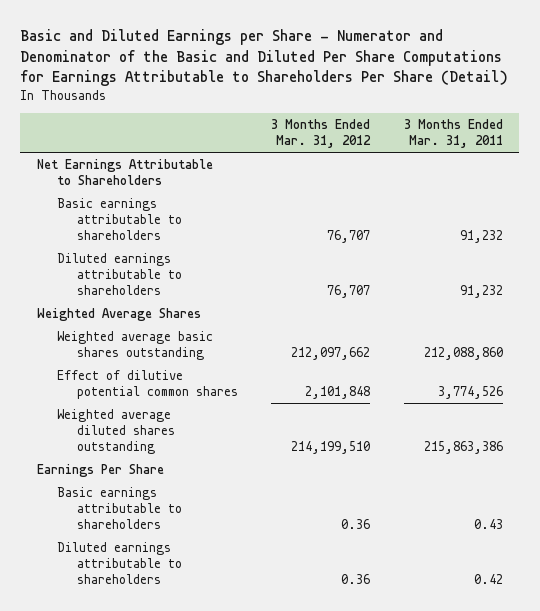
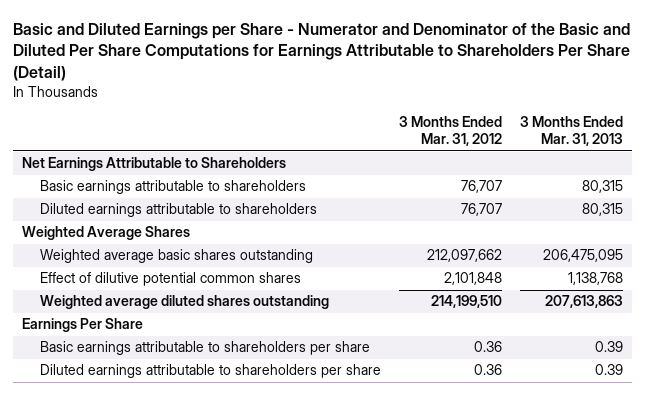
- | 3 Months Ended Mar. 31, 2012 | 3 Months Ended Mar. 31, 2011
+ | 3 Months Ended Mar. 31, 2012 | 3 Months Ended Mar. 31, 2013
- Basic earnings attributable to shareholders | 0.36 | 0.43
- Diluted earnings attributable to shareholders | 0.36 | 0.42
+ Basic earnings attributable to shareholders per share | 0.36 | 0.39
+ Diluted earnings attributable to shareholders per share | 0.36 | 0.39

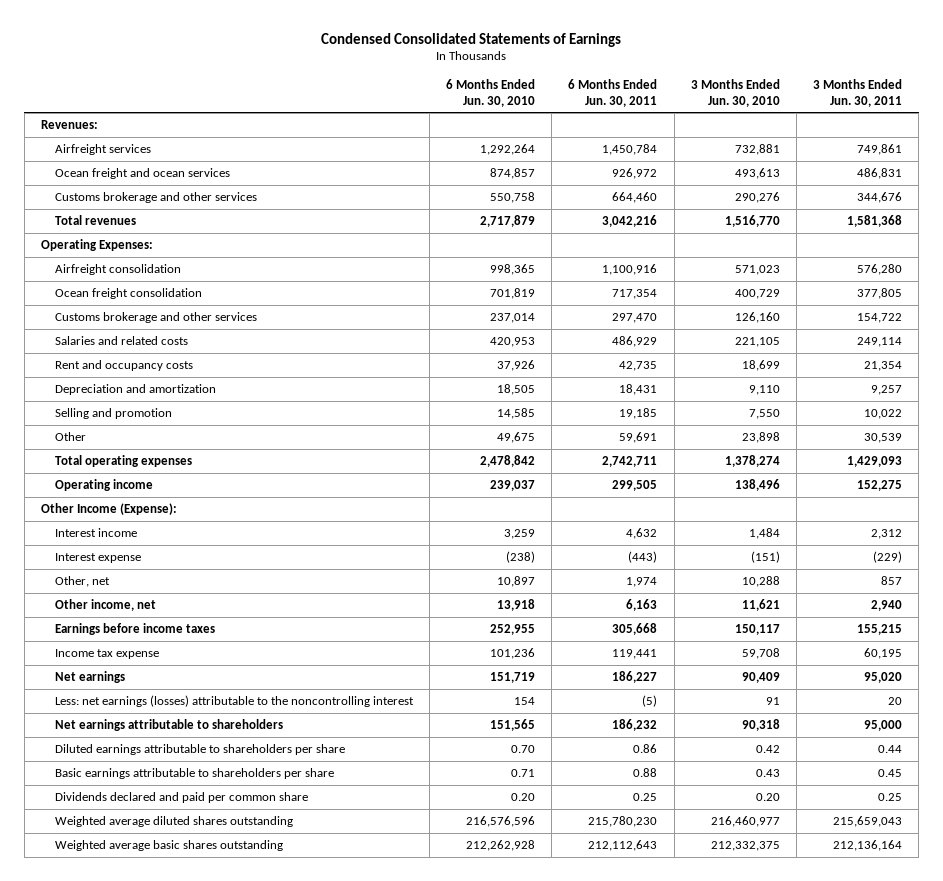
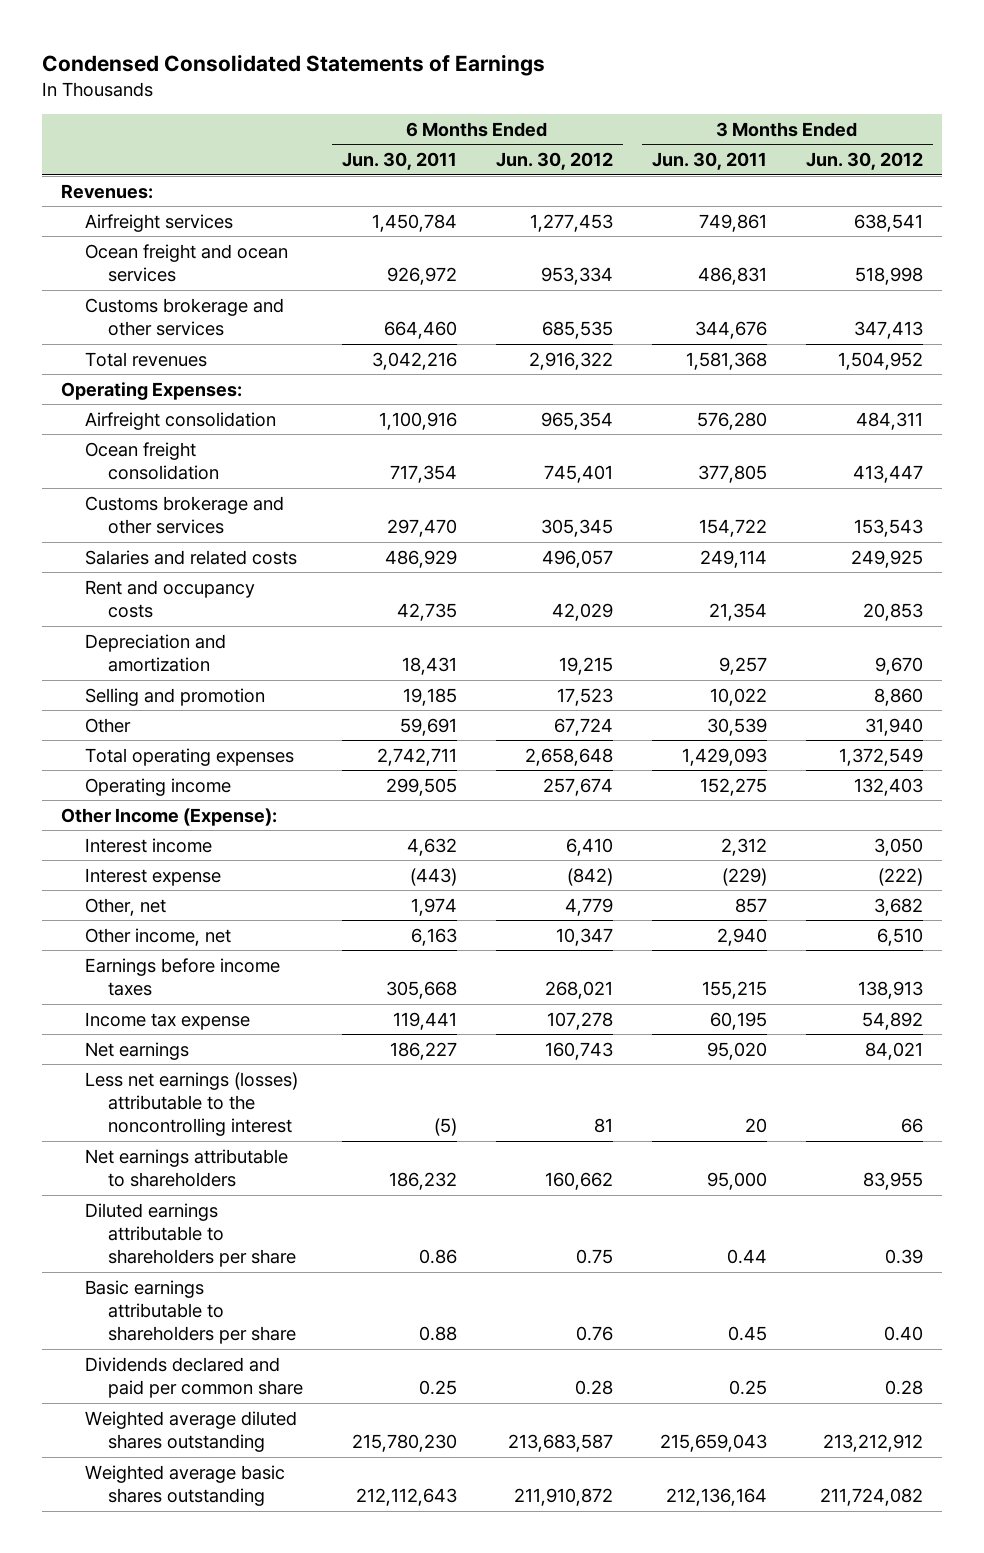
- | 6 Months Ended Jun. 30, 2010 | 6 Months Ended Jun. 30, 2011 | 3 Months Ended Jun. 30, 2010 | 3 Months Ended Jun. 30, 2011
+ | 6 Months Ended Jun. 30, 2011 | 6 Months Ended Jun. 30, 2012 | 3 Months Ended Jun. 30, 2011 | 3 Months Ended Jun. 30, 2012
- Less: net earnings (losses) attributable to the noncontrolling interest | 154 | (5) | 91 | 20
+ Less net earnings (losses) attributable to the noncontrolling interest | (5) | 81 | 20 | 66

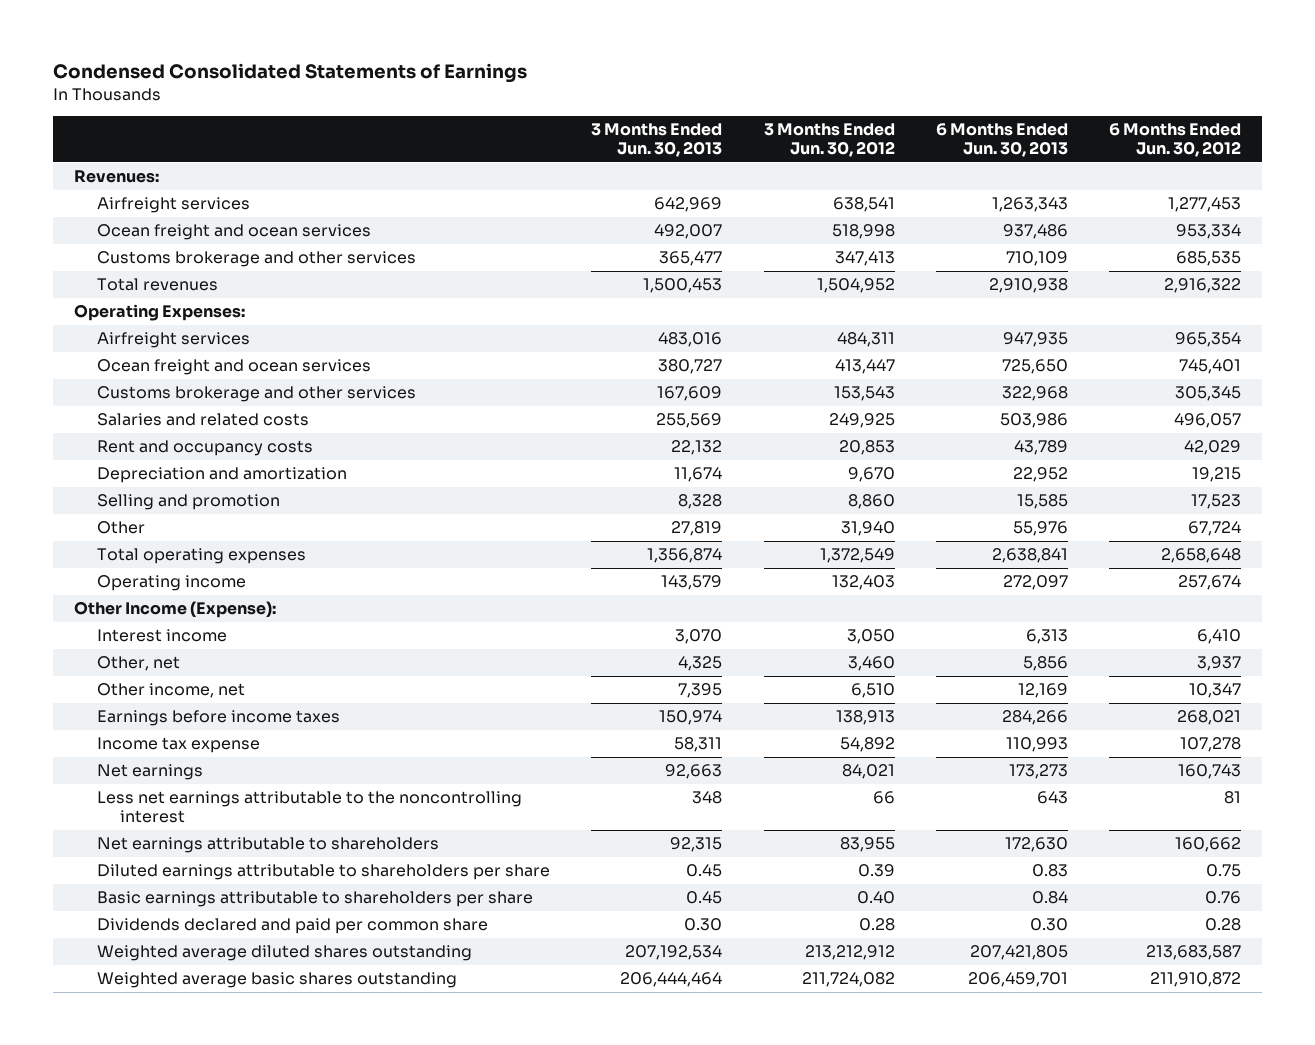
- | 6 Months Ended Jun. 30, 2011 | 6 Months Ended Jun. 30, 2012 | 3 Months Ended Jun. 30, 2011 | 3 Months Ended Jun. 30, 2012
+ | 3 Months Ended Jun. 30, 2013 | 3 Months Ended Jun. 30, 2012 | 6 Months Ended Jun. 30, 2013 | 6 Months Ended Jun. 30, 2012
- Airfreight consolidation | 1,100,916 | 965,354 | 576,280 | 484,311
- Ocean freight consolidation | 717,354 | 745,401 | 377,805 | 413,447
+ Airfreight services | 483,016 | 484,311 | 947,935 | 965,354
+ Ocean freight and ocean services | 380,727 | 413,447 | 725,650 | 745,401
- Interest expense | (443) | (842) | (229) | (222)
- Other, net | 1,974 | 4,779 | 857 | 3,682
+ Other, net | 4,325 | 3,460 | 5,856 | 3,937
- Less net earnings (losses) attributable to the noncontrolling interest | (5) | 81 | 20 | 66
+ Less net earnings attributable to the noncontrolling interest | 348 | 66 | 643 | 81

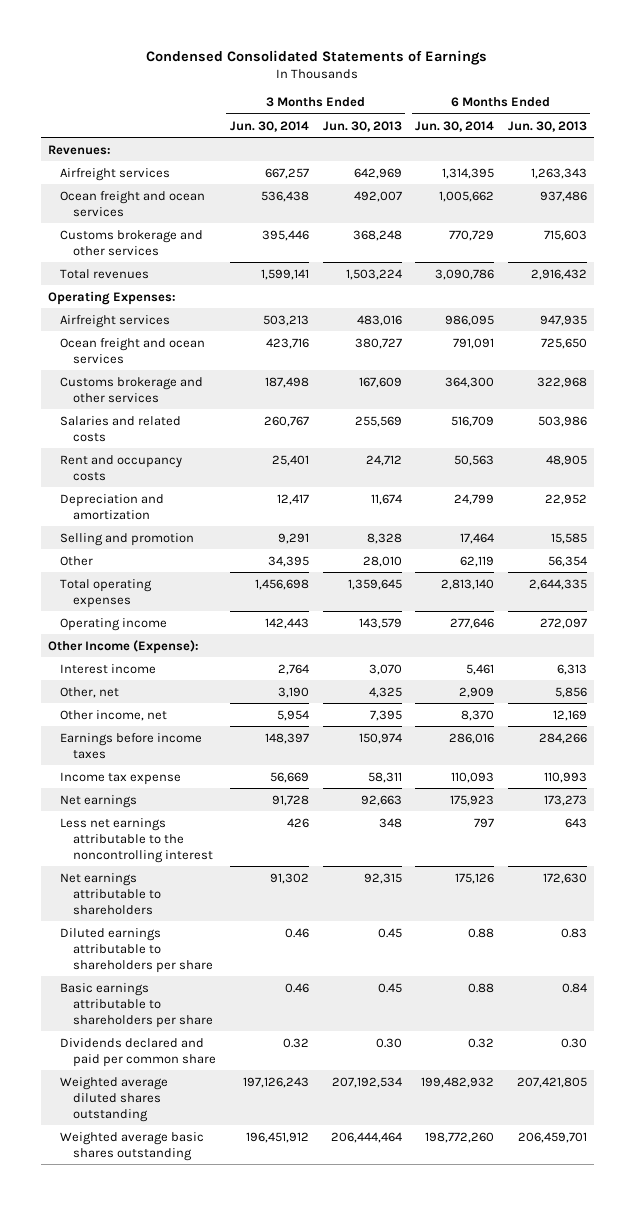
- | 3 Months Ended Jun. 30, 2013 | 3 Months Ended Jun. 30, 2012 | 6 Months Ended Jun. 30, 2013 | 6 Months Ended Jun. 30, 2012
+ | 3 Months Ended Jun. 30, 2014 | 3 Months Ended Jun. 30, 2013 | 6 Months Ended Jun. 30, 2014 | 6 Months Ended Jun. 30, 2013
- Customs brokerage and other services | 365,477 | 347,413 | 710,109 | 685,535
- Total revenues | 1,500,453 | 1,504,952 | 2,910,938 | 2,916,322
+ Customs brokerage and other services | 395,446 | 368,248 | 770,729 | 715,603
+ Total revenues | 1,599,141 | 1,503,224 | 3,090,786 | 2,916,432
- Rent and occupancy costs | 22,132 | 20,853 | 43,789 | 42,029
+ Rent and occupancy costs | 25,401 | 24,712 | 50,563 | 48,905
- Other | 27,819 | 31,940 | 55,976 | 67,724
- Total operating expenses | 1,356,874 | 1,372,549 | 2,638,841 | 2,658,648
+ Other | 34,395 | 28,010 | 62,119 | 56,354
+ Total operating expenses | 1,456,698 | 1,359,645 | 2,813,140 | 2,644,335

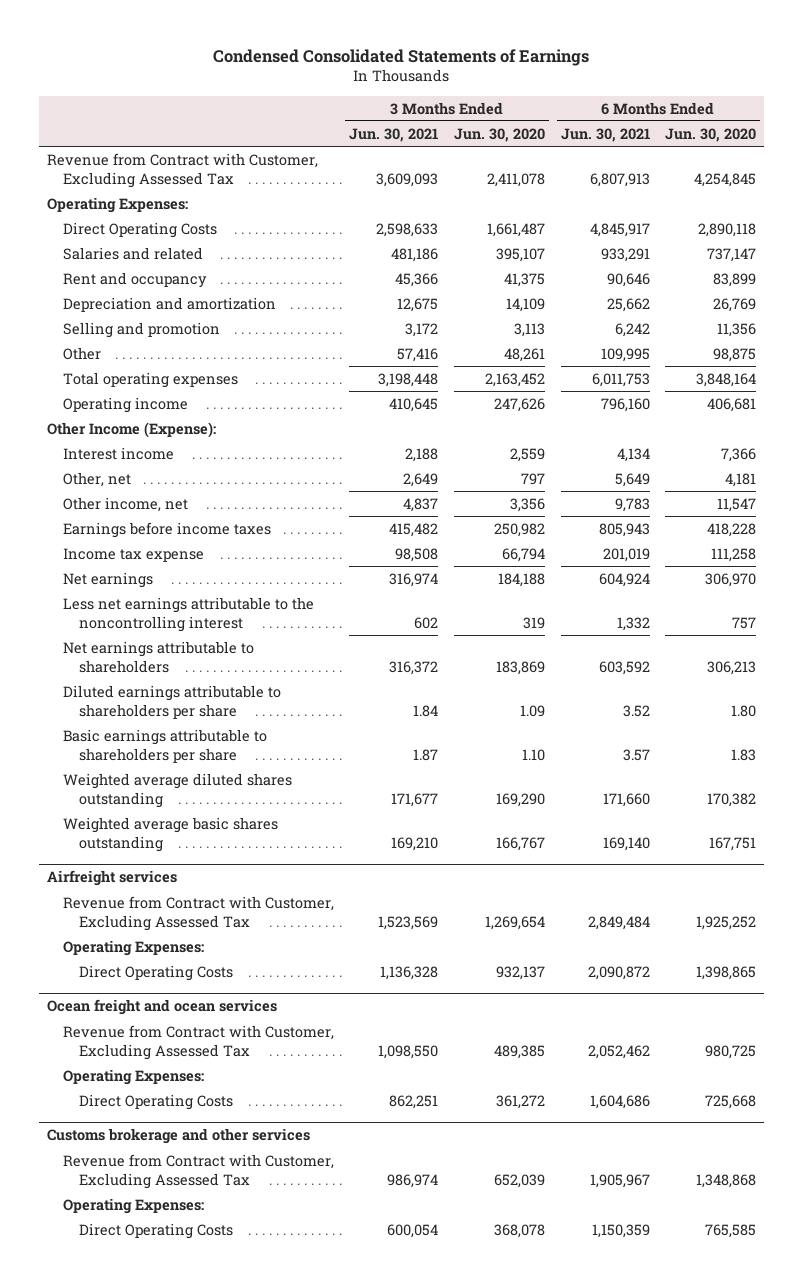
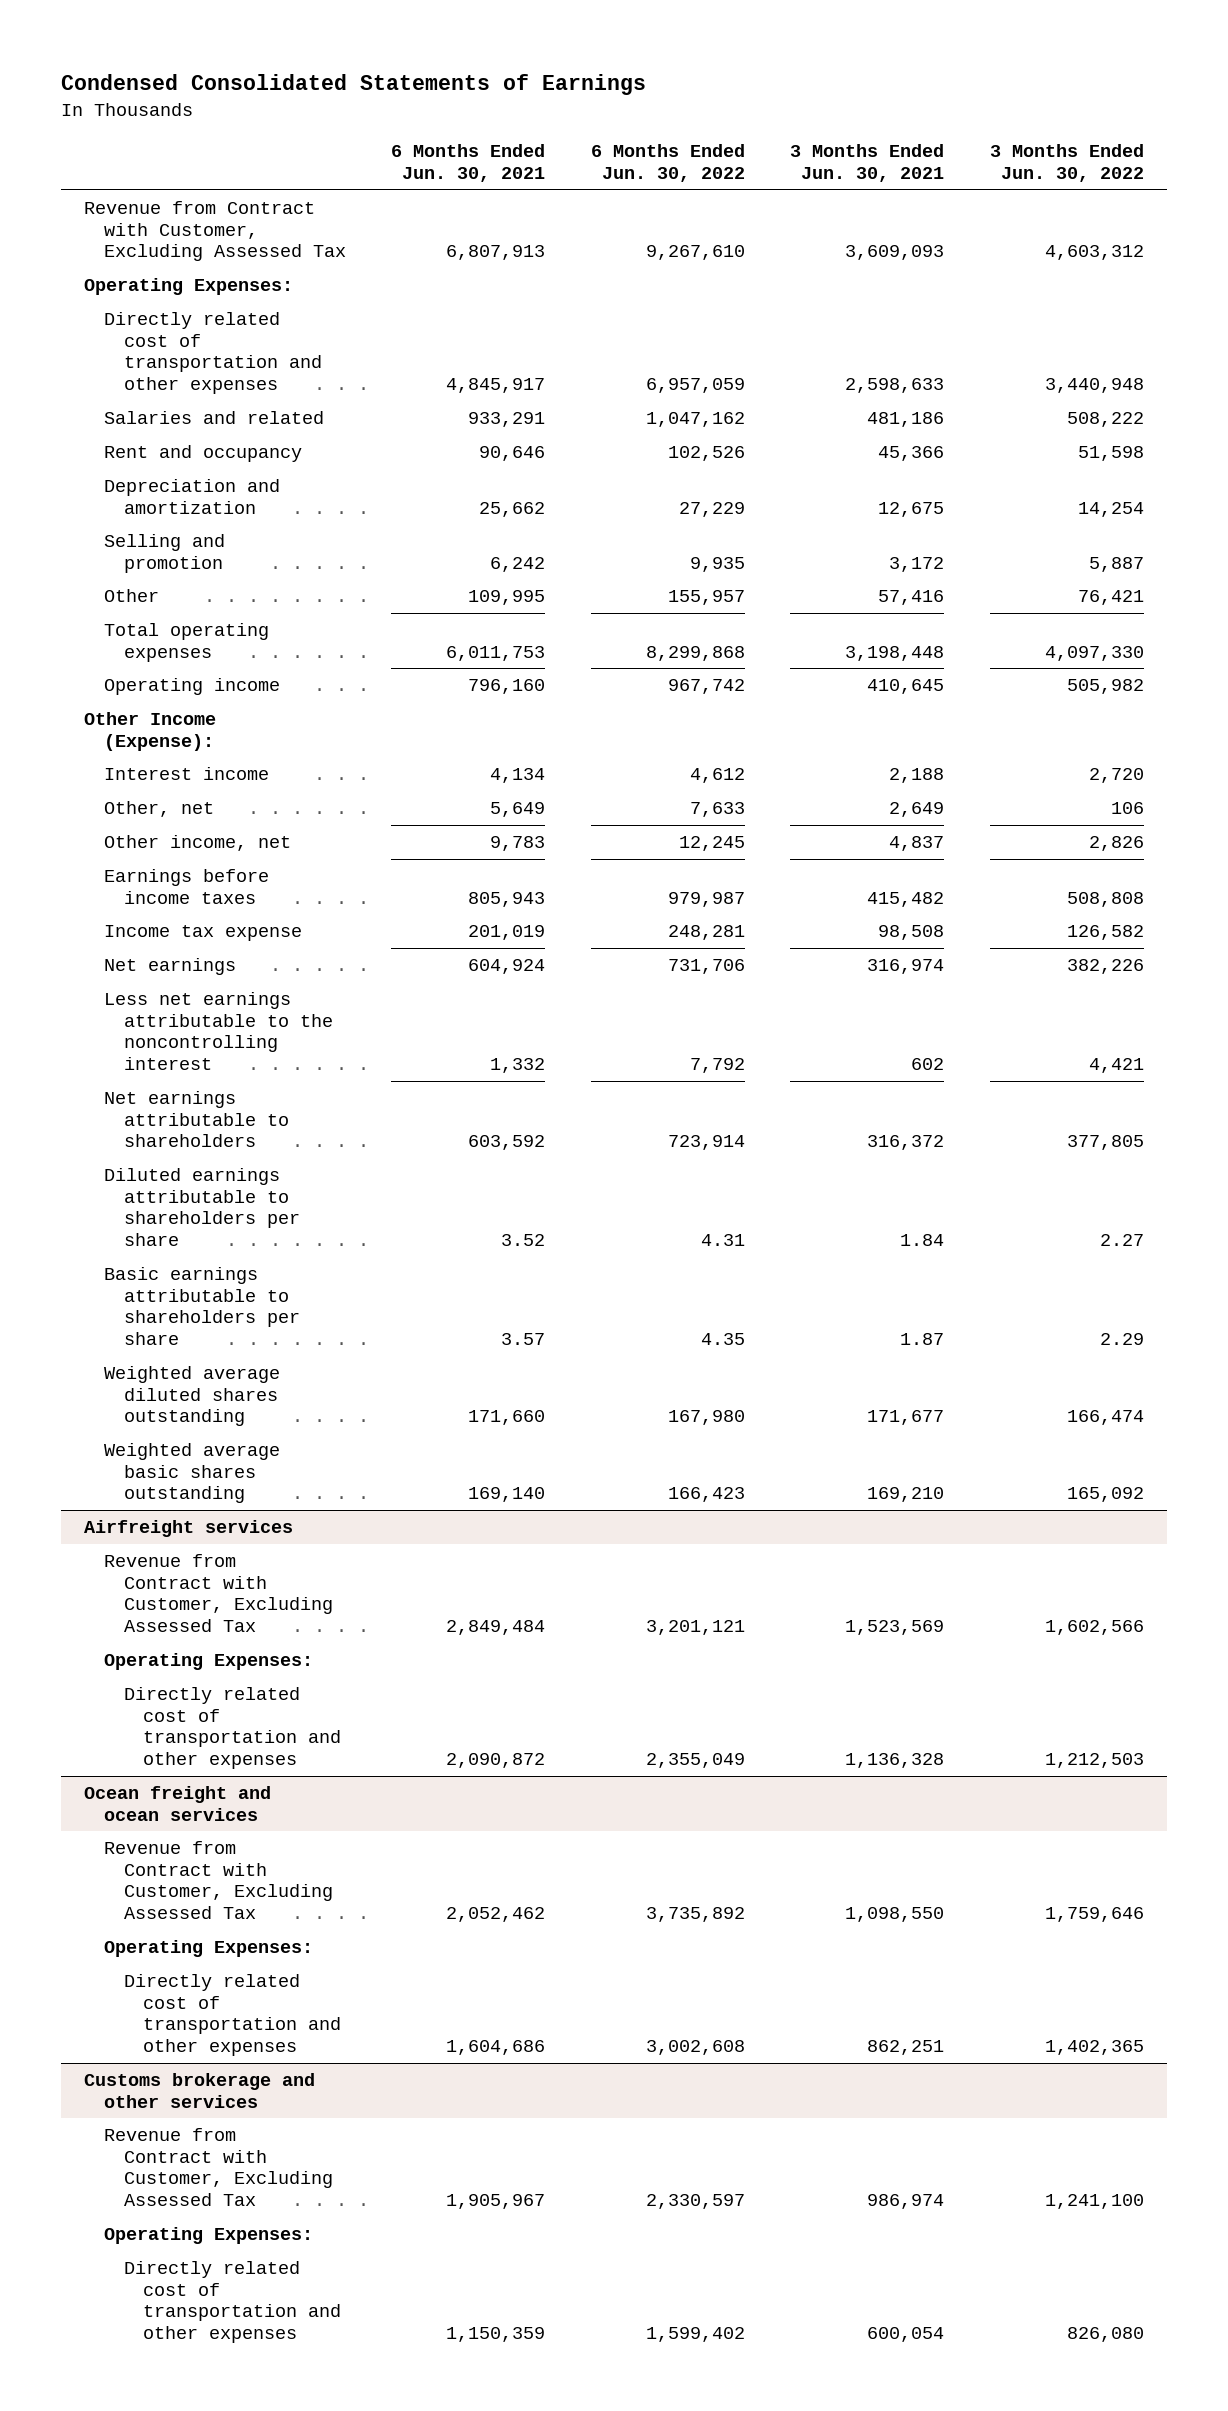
- | 3 Months Ended Jun. 30, 2021 | 3 Months Ended Jun. 30, 2020 | 6 Months Ended Jun. 30, 2021 | 6 Months Ended Jun. 30, 2020
+ | 6 Months Ended Jun. 30, 2021 | 6 Months Ended Jun. 30, 2022 | 3 Months Ended Jun. 30, 2021 | 3 Months Ended Jun. 30, 2022
- Direct Operating Costs | 2,598,633 | 1,661,487 | 4,845,917 | 2,890,118
+ Directly related cost of transportation and other expenses | 4,845,917 | 6,957,059 | 2,598,633 | 3,440,948
@ Airfreight services
- Direct Operating Costs | 1,136,328 | 932,137 | 2,090,872 | 1,398,865
+ Directly related cost of transportation and other expenses | 2,090,872 | 2,355,049 | 1,136,328 | 1,212,503
@ Ocean freight and ocean services
- Direct Operating Costs | 862,251 | 361,272 | 1,604,686 | 725,668
+ Directly related cost of transportation and other expenses | 1,604,686 | 3,002,608 | 862,251 | 1,402,365
@ Customs brokerage and other services
- Direct Operating Costs | 600,054 | 368,078 | 1,150,359 | 765,585
+ Directly related cost of transportation and other expenses | 1,150,359 | 1,599,402 | 600,054 | 826,080

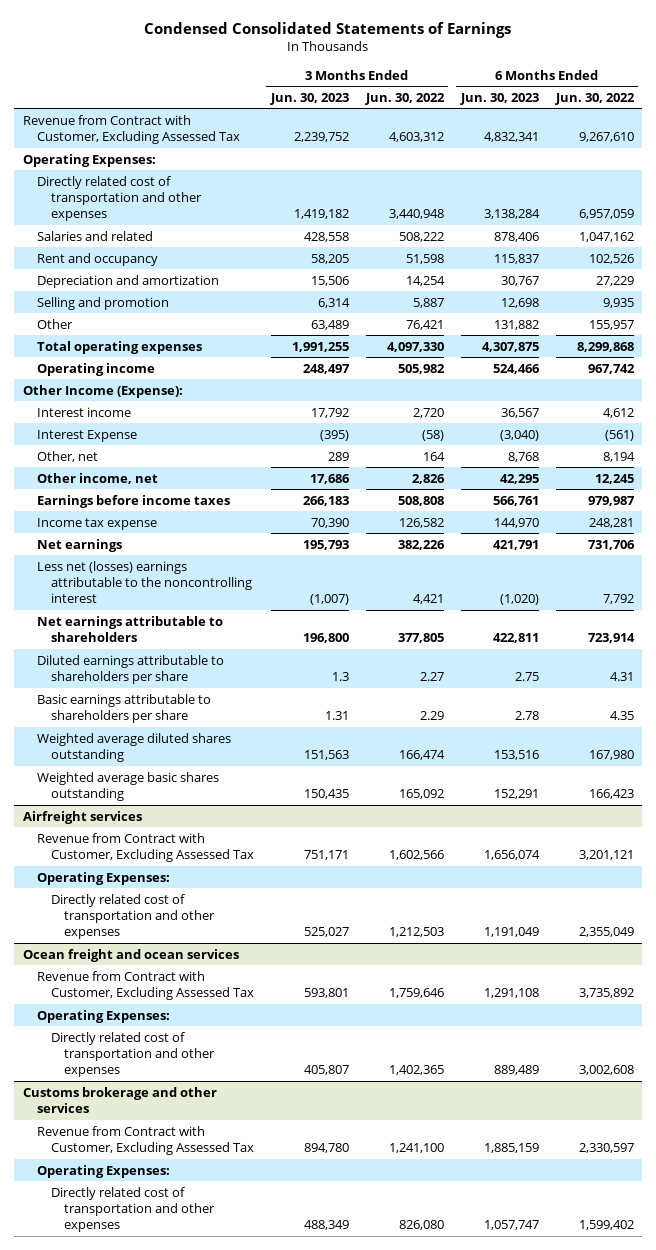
- | 6 Months Ended Jun. 30, 2021 | 6 Months Ended Jun. 30, 2022 | 3 Months Ended Jun. 30, 2021 | 3 Months Ended Jun. 30, 2022
+ | 3 Months Ended Jun. 30, 2023 | 3 Months Ended Jun. 30, 2022 | 6 Months Ended Jun. 30, 2023 | 6 Months Ended Jun. 30, 2022
- Other, net | 5,649 | 7,633 | 2,649 | 106
+ Interest Expense | (395) | (58) | (3,040) | (561)
+ Other, net | 289 | 164 | 8,768 | 8,194
- Less net earnings attributable to the noncontrolling interest | 1,332 | 7,792 | 602 | 4,421
+ Less net (losses) earnings attributable to the noncontrolling interest | (1,007) | 4,421 | (1,020) | 7,792

